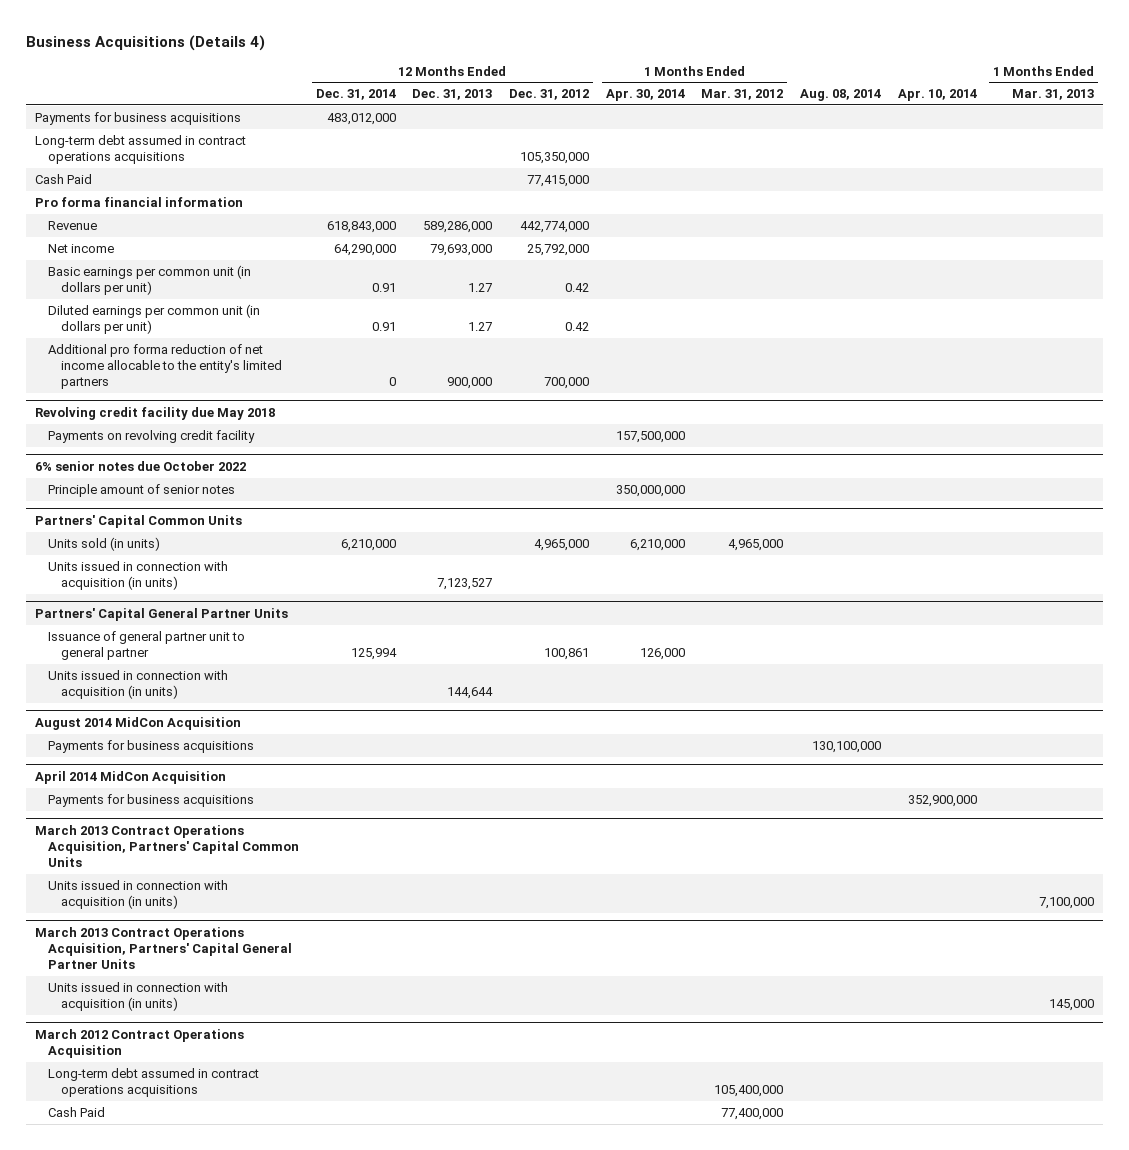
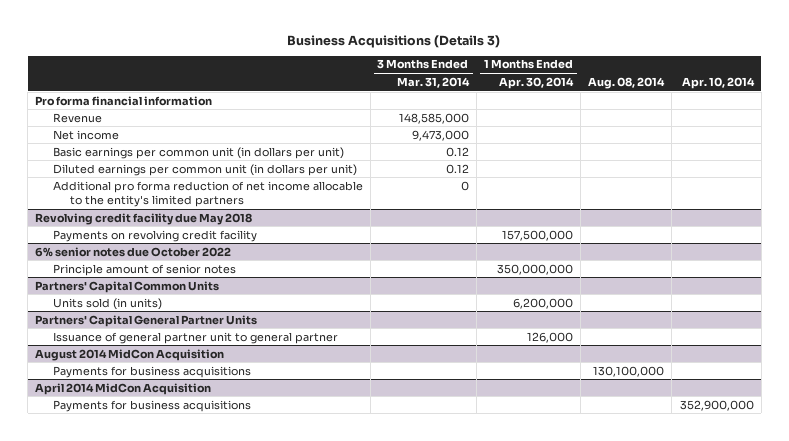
- Business Acquisitions (Details 4)
+ Business Acquisitions (Details 3)
- | 12 Months Ended Dec. 31, 2014 | 12 Months Ended Dec. 31, 2013 | 12 Months Ended Dec. 31, 2012 | 1 Months Ended Apr. 30, 2014 | 1 Months Ended Mar. 31, 2012 | Aug. 08, 2014 | Apr. 10, 2014 | 1 Months Ended Mar. 31, 2013
+ | 3 Months Ended Mar. 31, 2014 | 1 Months Ended Apr. 30, 2014 | Aug. 08, 2014 | Apr. 10, 2014
- Payments for business acquisitions | 483,012,000 | | | | | | |
- Long-term debt assumed in contract operations acquisitions | | | 105,350,000 | | | | |
- Cash Paid | | | 77,415,000 | | | | |
@ Partners' Capital Common Units
- Units sold (in units) | 6,210,000 | | 4,965,000 | 6,210,000 | 4,965,000 | | |
- Units issued in connection with acquisition (in units) | | 7,123,527 | | | | | |
+ Units sold (in units) | | 6,200,000 | |
@ Partners' Capital General Partner Units
- Units issued in connection with acquisition (in units) | | 144,644 | | | | | |
- March 2013 Contract Operations Acquisition, Partners' Capital Common Units
- Units issued in connection with acquisition (in units) | | | | | | | | 7,100,000
- March 2013 Contract Operations Acquisition, Partners' Capital General Partner Units
- Units issued in connection with acquisition (in units) | | | | | | | | 145,000
- March 2012 Contract Operations Acquisition
- Long-term debt assumed in contract operations acquisitions | | | | | 105,400,000 | | |
- Cash Paid | | | | | 77,400,000 | | |

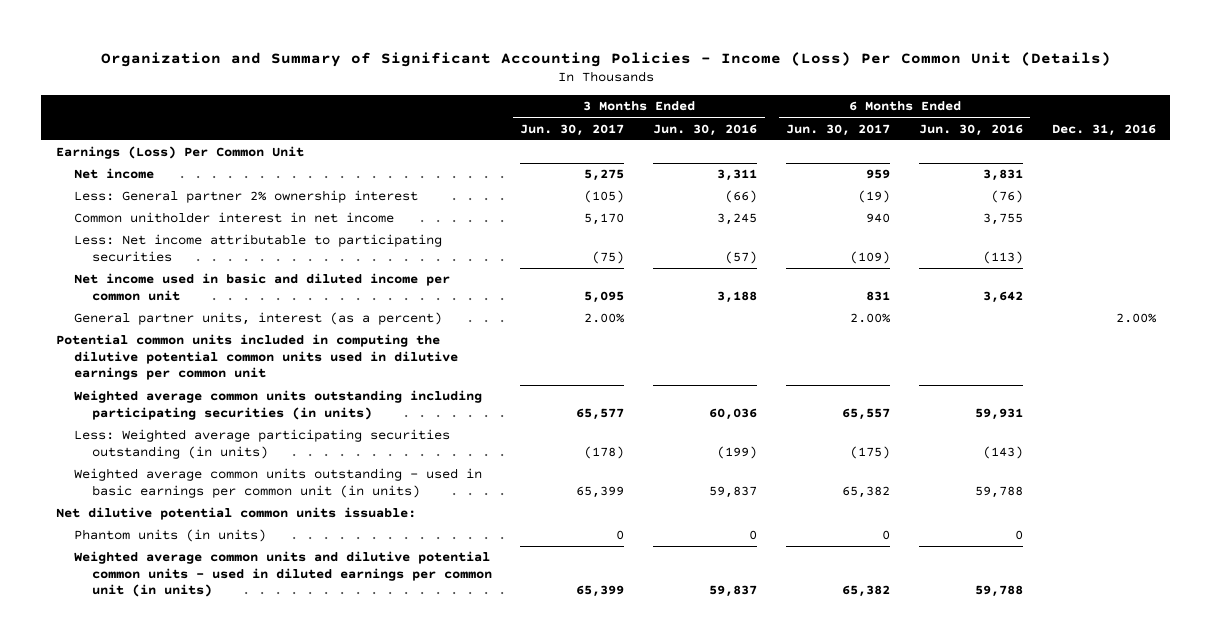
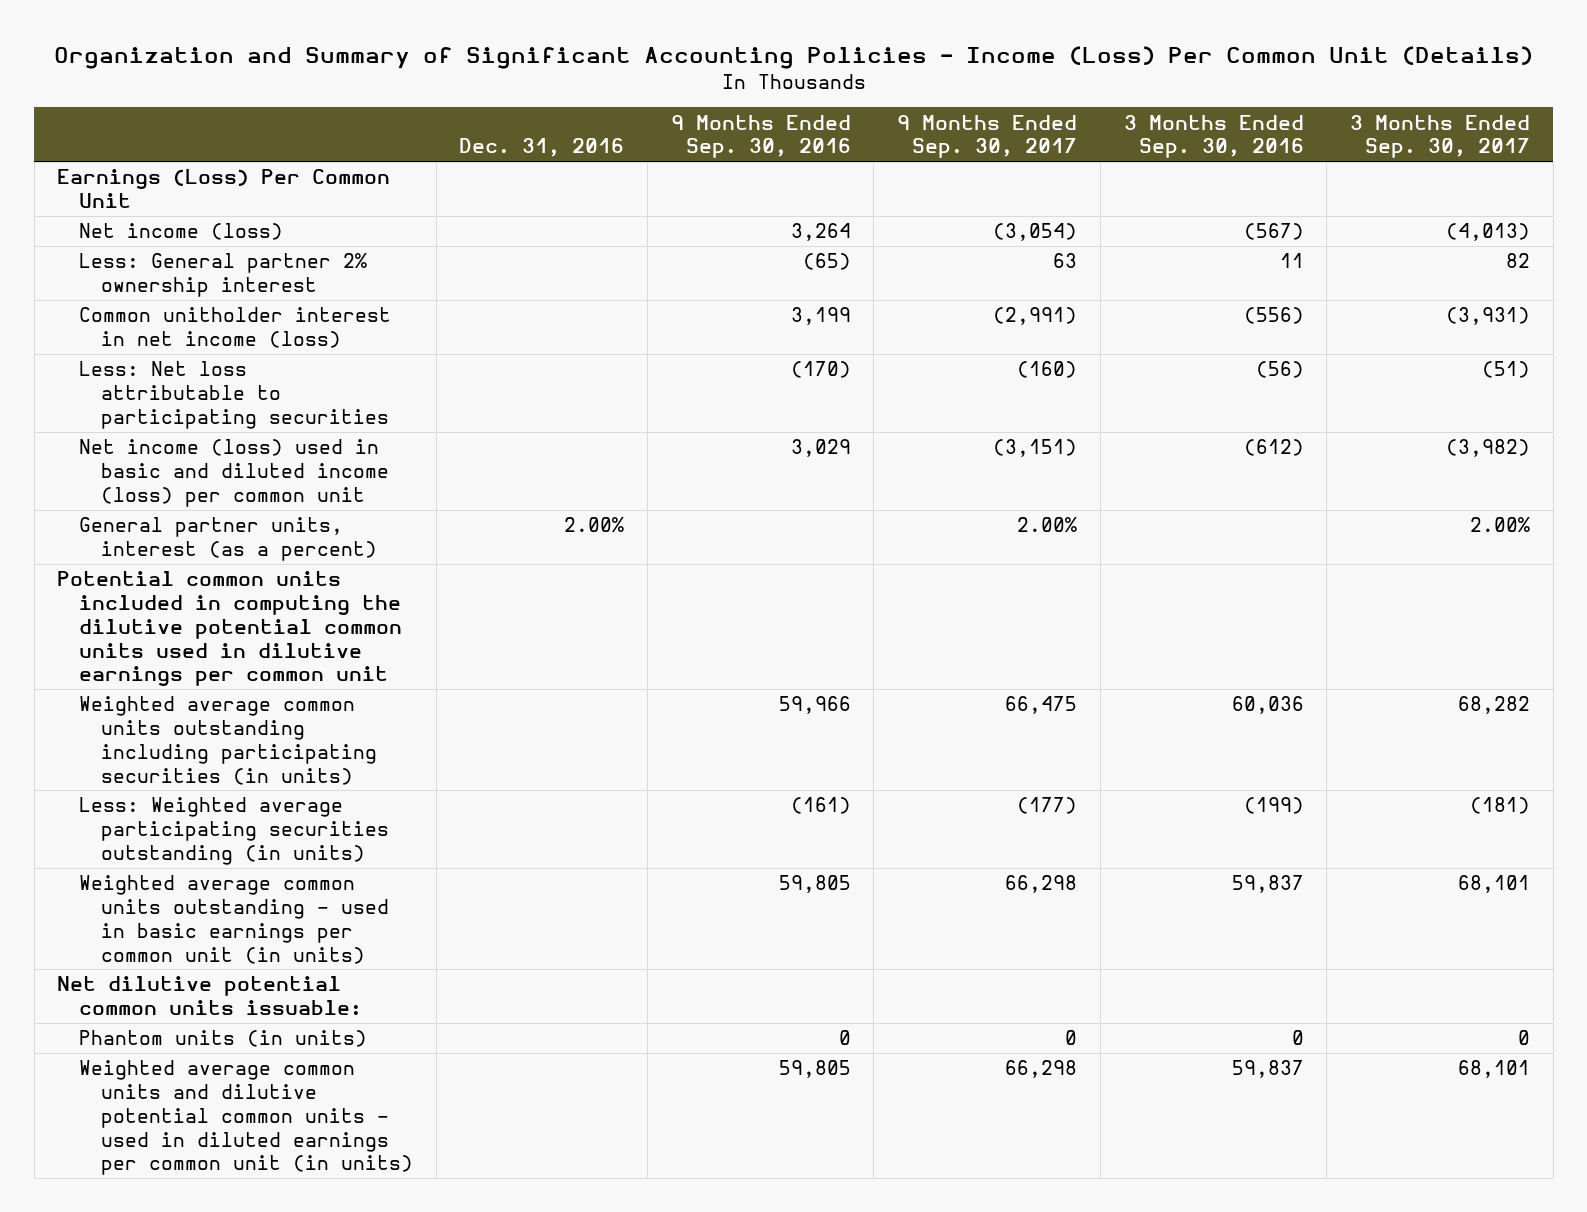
- | 3 Months Ended Jun. 30, 2017 | 3 Months Ended Jun. 30, 2016 | 6 Months Ended Jun. 30, 2017 | 6 Months Ended Jun. 30, 2016 | Dec. 31, 2016
+ | Dec. 31, 2016 | 9 Months Ended Sep. 30, 2016 | 9 Months Ended Sep. 30, 2017 | 3 Months Ended Sep. 30, 2016 | 3 Months Ended Sep. 30, 2017
- Net income | 5,275 | 3,311 | 959 | 3,831 |
+ Net income (loss) | | 3,264 | (3,054) | (567) | (4,013)
- Common unitholder interest in net income | 5,170 | 3,245 | 940 | 3,755 |
- Less: Net income attributable to participating securities | (75) | (57) | (109) | (113) |
- Net income used in basic and diluted income per common unit | 5,095 | 3,188 | 831 | 3,642 |
+ Common unitholder interest in net income (loss) | | 3,199 | (2,991) | (556) | (3,931)
+ Less: Net loss attributable to participating securities | | (170) | (160) | (56) | (51)
+ Net income (loss) used in basic and diluted income (loss) per common unit | | 3,029 | (3,151) | (612) | (3,982)

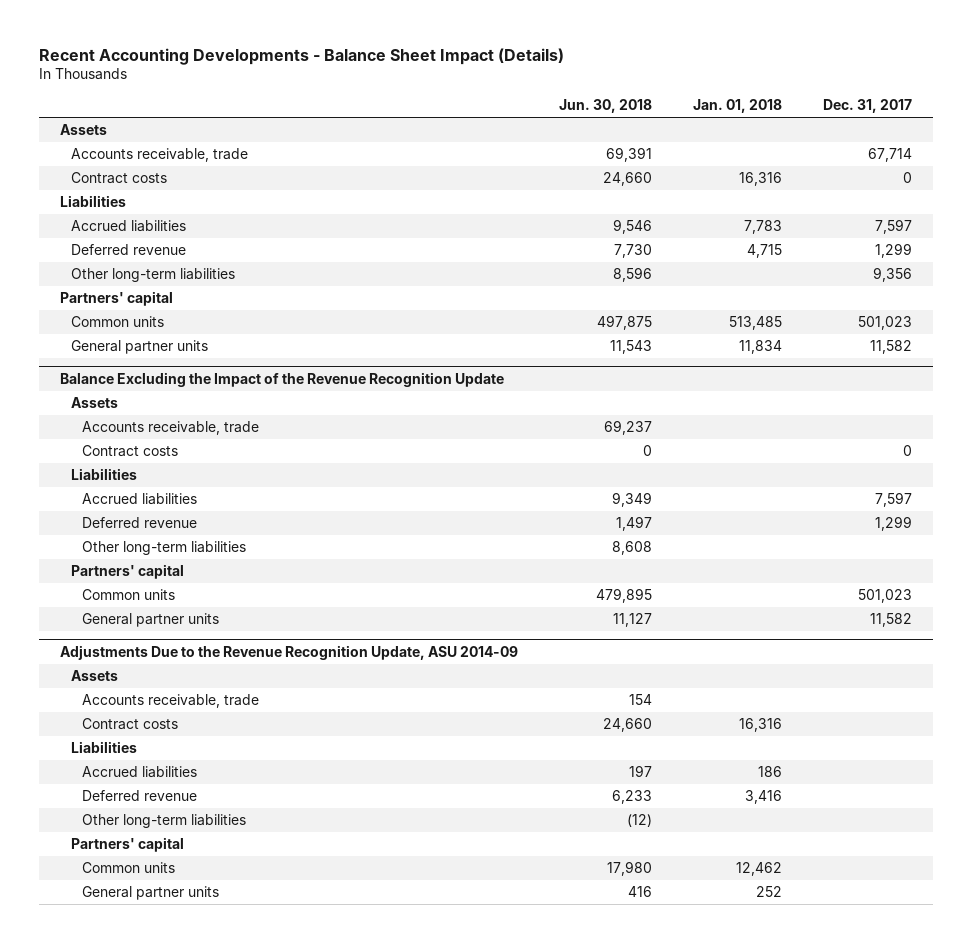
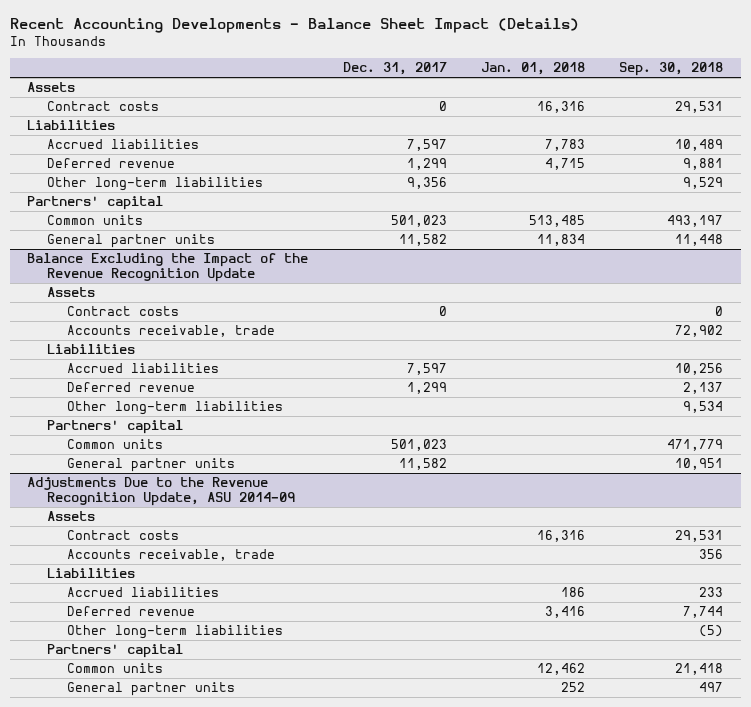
- | Jun. 30, 2018 | Jan. 01, 2018 | Dec. 31, 2017
+ | Dec. 31, 2017 | Jan. 01, 2018 | Sep. 30, 2018
- Accounts receivable, trade | 69,391 | | 67,714
@ Balance Excluding the Impact of the Revenue Recognition Update
moved down: Accounts receivable, trade | | | 72,902
@ Adjustments Due to the Revenue Recognition Update, ASU 2014-09
moved down: Accounts receivable, trade | | | 356

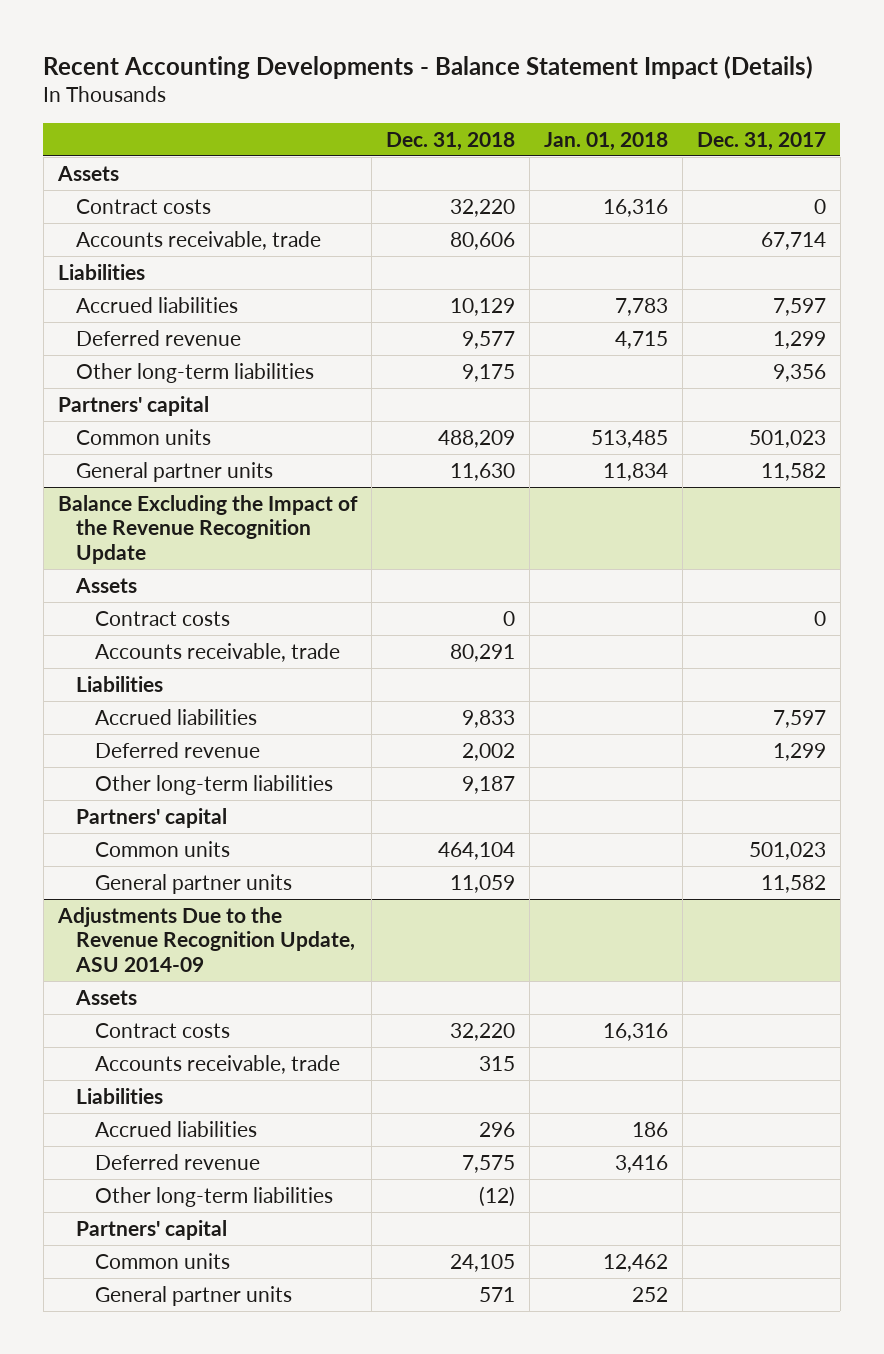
- Recent Accounting Developments - Balance Sheet Impact (Details)
+ Recent Accounting Developments - Balance Statement Impact (Details)
- | Dec. 31, 2017 | Jan. 01, 2018 | Sep. 30, 2018
+ | Dec. 31, 2018 | Jan. 01, 2018 | Dec. 31, 2017
+ Accounts receivable, trade | 80,606 | | 67,714

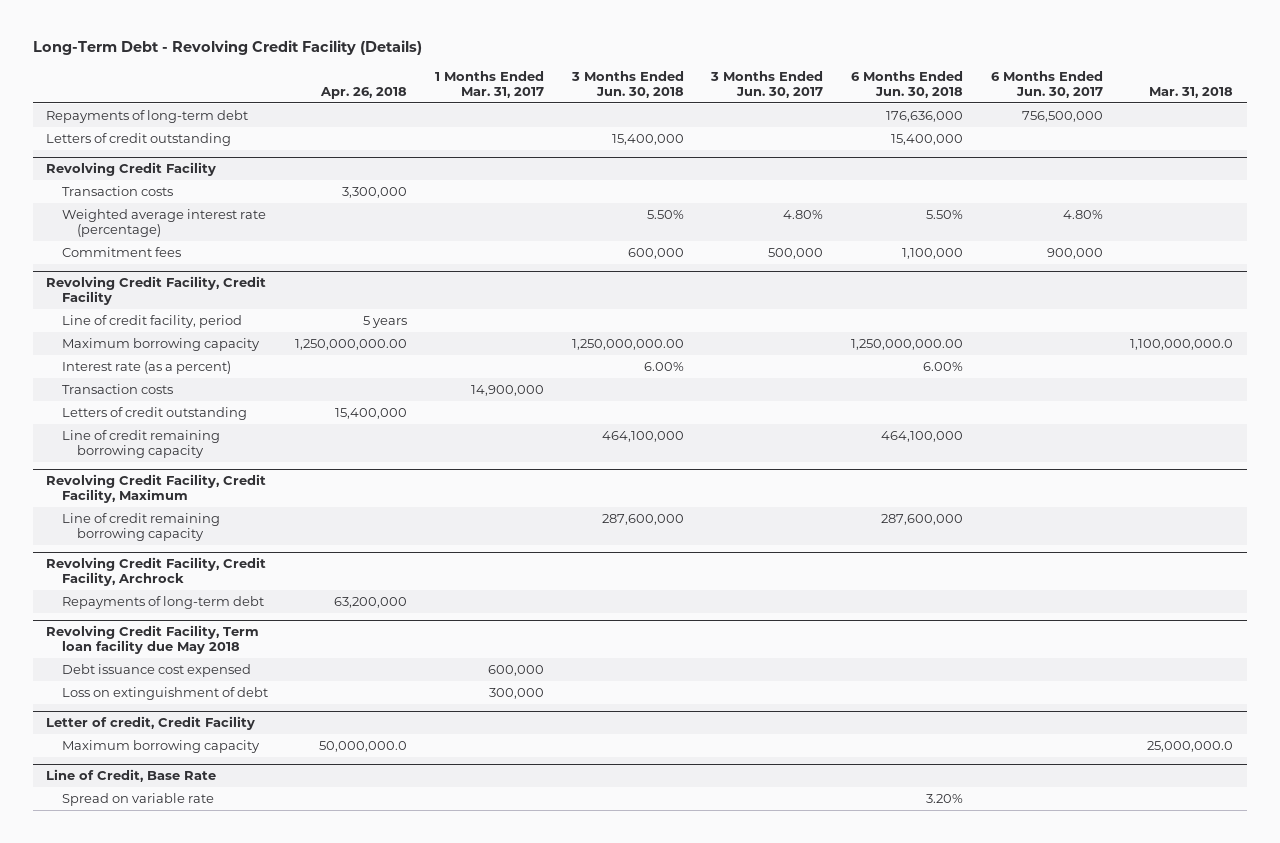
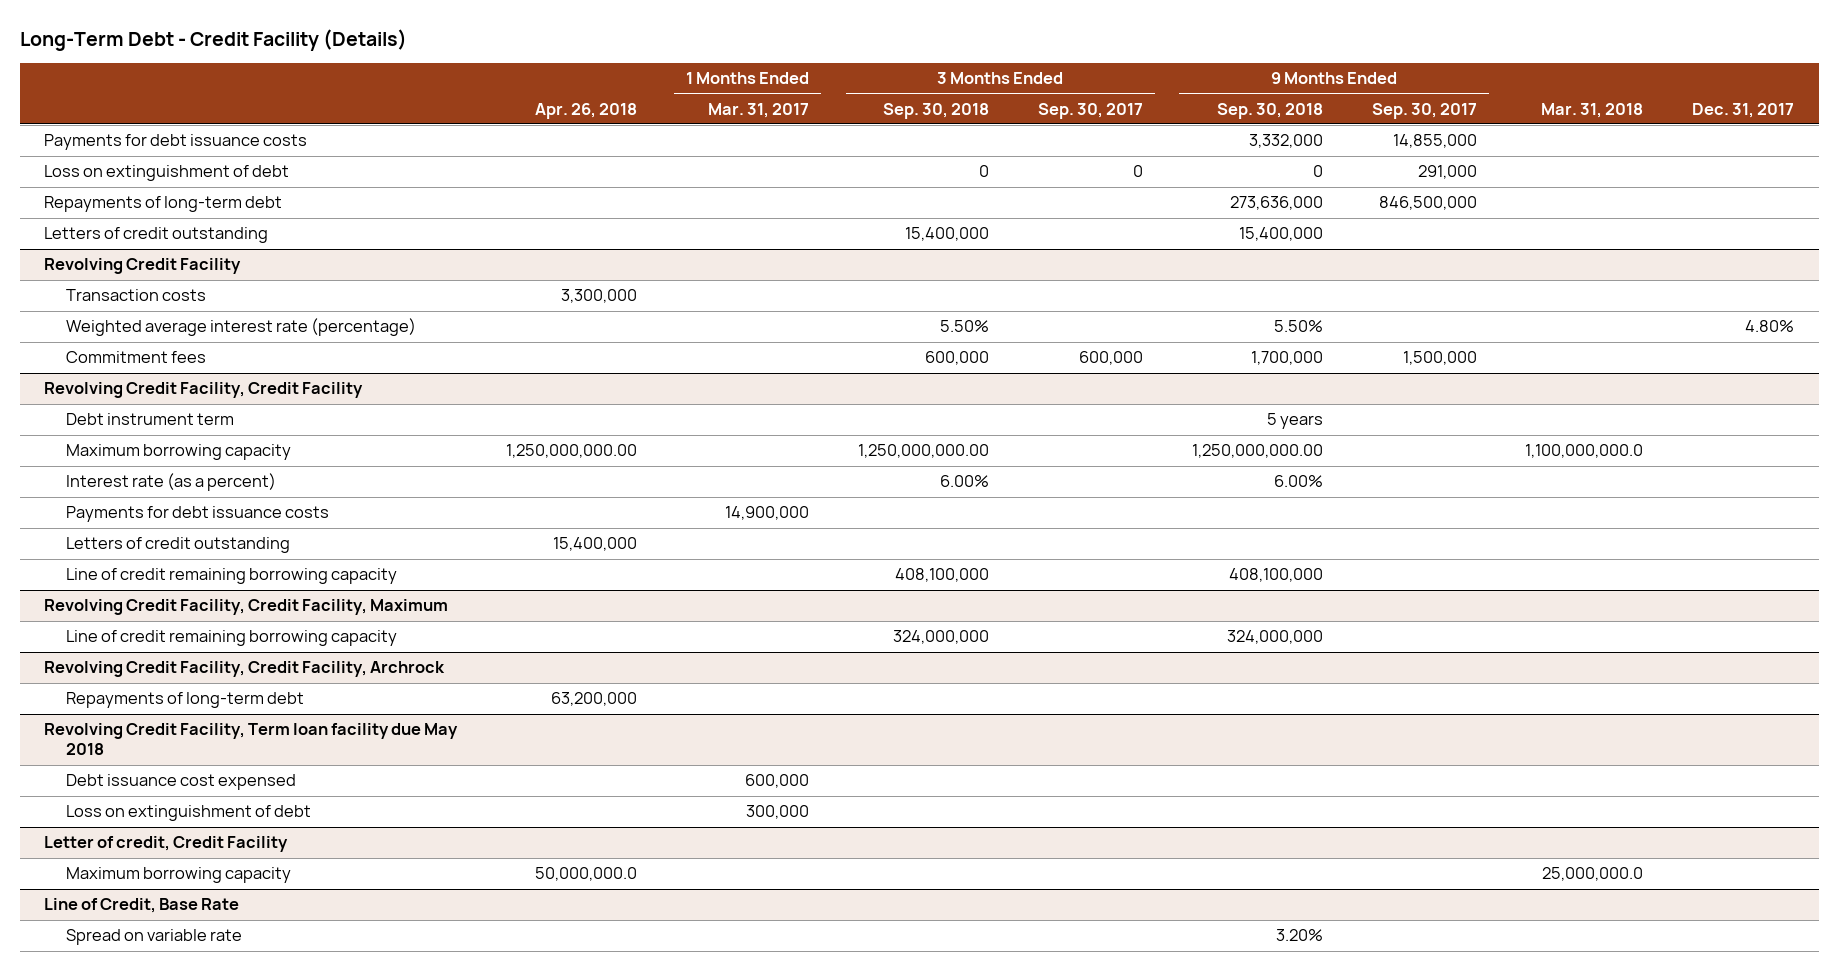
- Long-Term Debt - Revolving Credit Facility (Details)
+ Long-Term Debt - Credit Facility (Details)
- | Apr. 26, 2018 | 1 Months Ended Mar. 31, 2017 | 3 Months Ended Jun. 30, 2018 | 3 Months Ended Jun. 30, 2017 | 6 Months Ended Jun. 30, 2018 | 6 Months Ended Jun. 30, 2017 | Mar. 31, 2018
+ | Apr. 26, 2018 | 1 Months Ended Mar. 31, 2017 | 3 Months Ended Sep. 30, 2018 | 3 Months Ended Sep. 30, 2017 | 9 Months Ended Sep. 30, 2018 | 9 Months Ended Sep. 30, 2017 | Mar. 31, 2018 | Dec. 31, 2017
+ Payments for debt issuance costs | | | | | 3,332,000 | 14,855,000 | |
+ Loss on extinguishment of debt | | | 0 | 0 | 0 | 291,000 | |
@ Revolving Credit Facility, Credit Facility
- Line of credit facility, period | 5 years | | | | | |
+ Debt instrument term | | | | | 5 years | | |
- Transaction costs | | 14,900,000 | | | | |
+ Payments for debt issuance costs | | 14,900,000 | | | | | |

